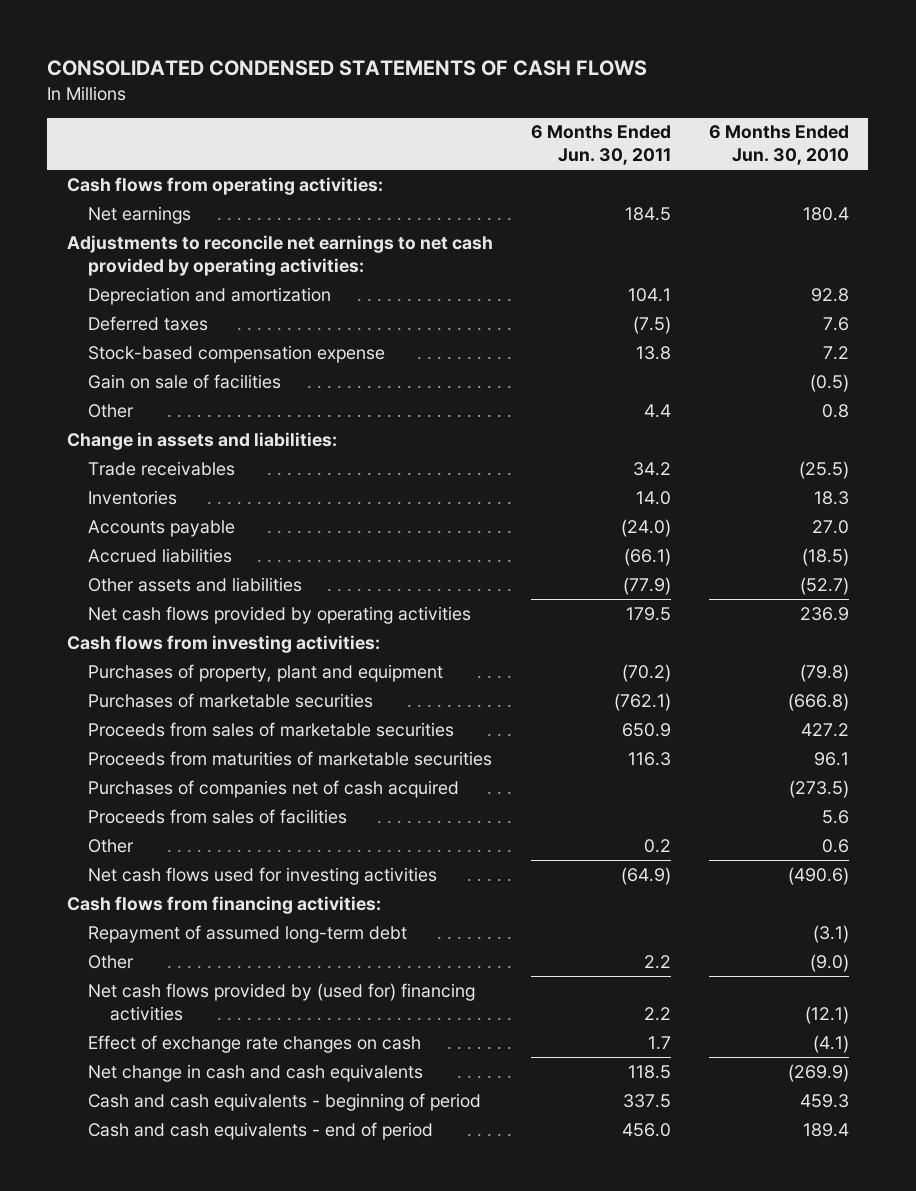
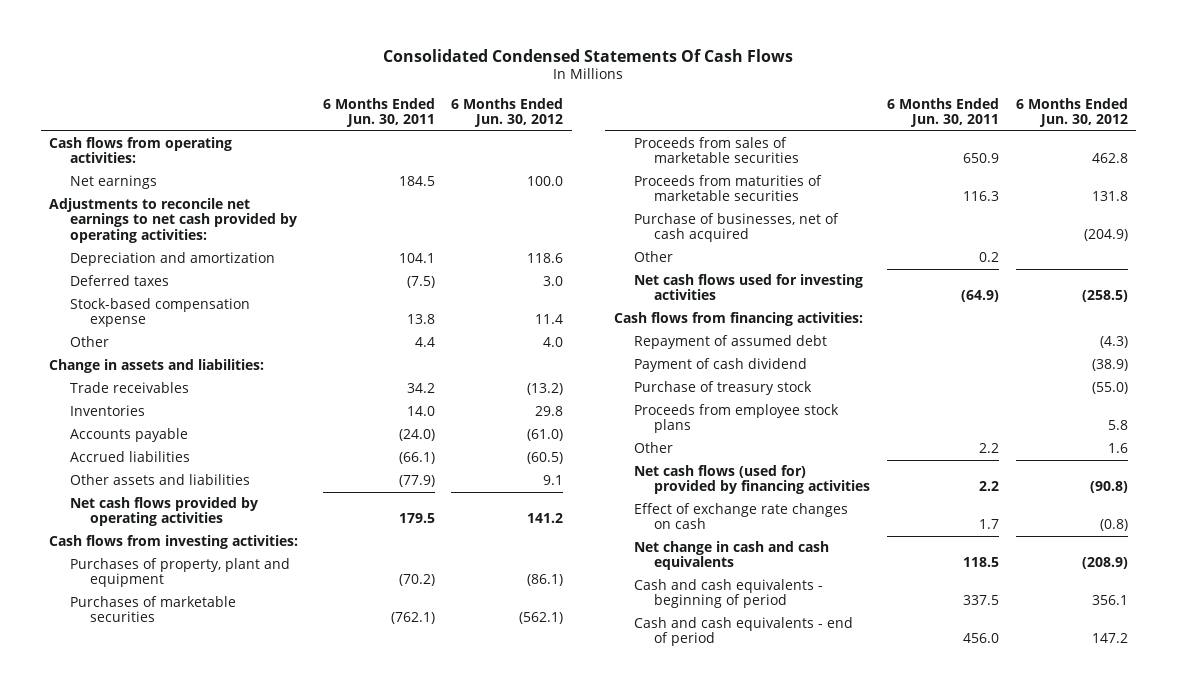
- CONSOLIDATED CONDENSED STATEMENTS OF CASH FLOWS
+ Consolidated Condensed Statements Of Cash Flows
- | 6 Months Ended Jun. 30, 2011 | 6 Months Ended Jun. 30, 2010
+ | 6 Months Ended Jun. 30, 2011 | 6 Months Ended Jun. 30, 2012
- Gain on sale of facilities | | (0.5)
- Purchases of companies net of cash acquired | | (273.5)
- Proceeds from sales of facilities | | 5.6
+ Purchase of businesses, net of cash acquired | | (204.9)
- Repayment of assumed long-term debt | | (3.1)
+ Repayment of assumed debt | | (4.3)
+ Payment of cash dividend | | (38.9)
+ Purchase of treasury stock | | (55.0)
+ Proceeds from employee stock plans | | 5.8
- Net cash flows provided by (used for) financing activities | 2.2 | (12.1)
+ Net cash flows (used for) provided by financing activities | 2.2 | (90.8)

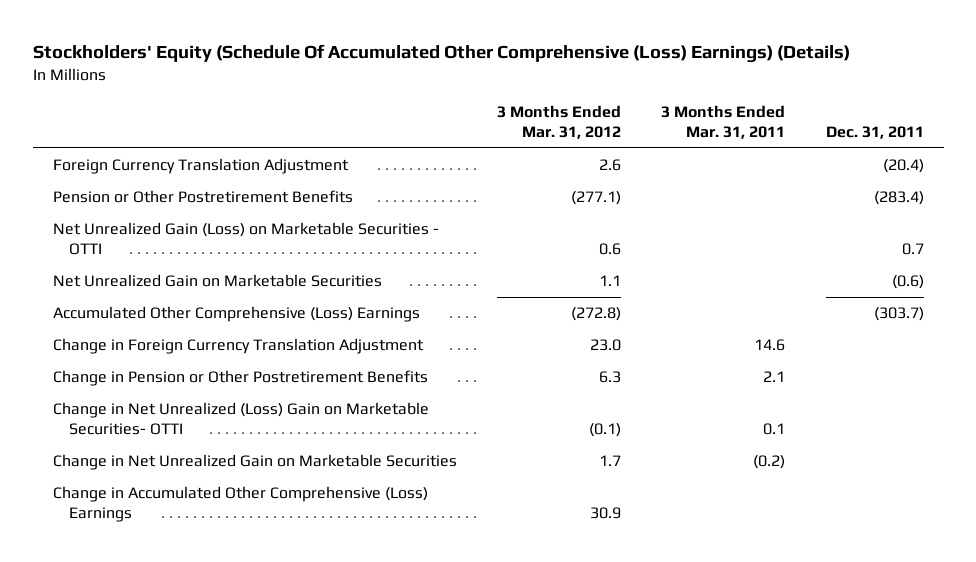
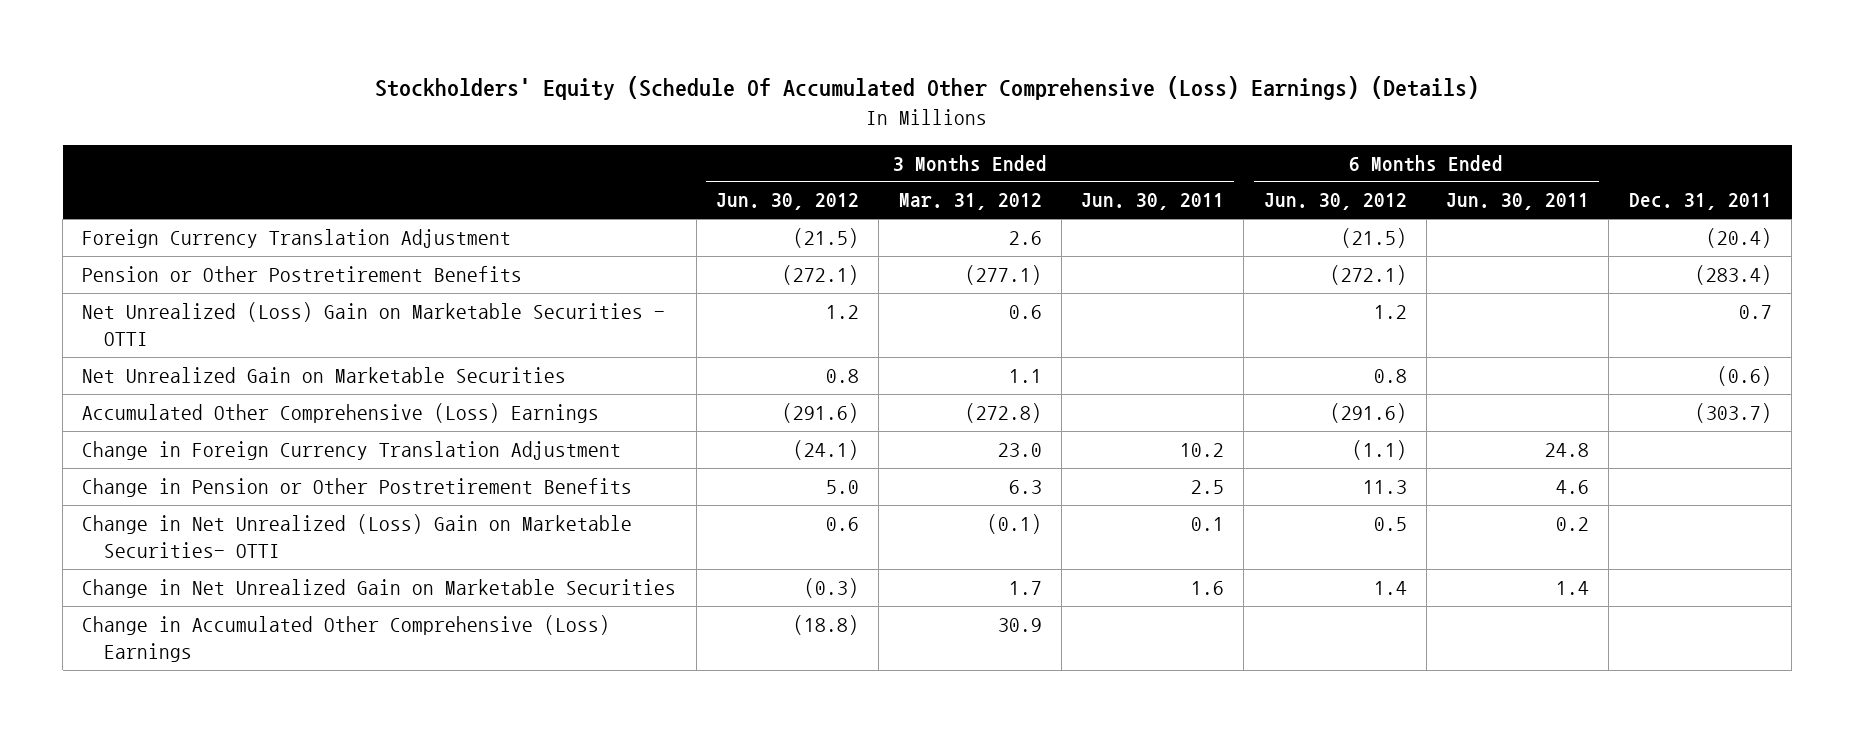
- | 3 Months Ended Mar. 31, 2012 | 3 Months Ended Mar. 31, 2011 | Dec. 31, 2011
+ | 3 Months Ended Jun. 30, 2012 | 3 Months Ended Mar. 31, 2012 | 3 Months Ended Jun. 30, 2011 | 6 Months Ended Jun. 30, 2012 | 6 Months Ended Jun. 30, 2011 | Dec. 31, 2011
- Net Unrealized Gain (Loss) on Marketable Securities - OTTI | 0.6 | | 0.7
+ Net Unrealized (Loss) Gain on Marketable Securities - OTTI | 1.2 | 0.6 | | 1.2 | | 0.7

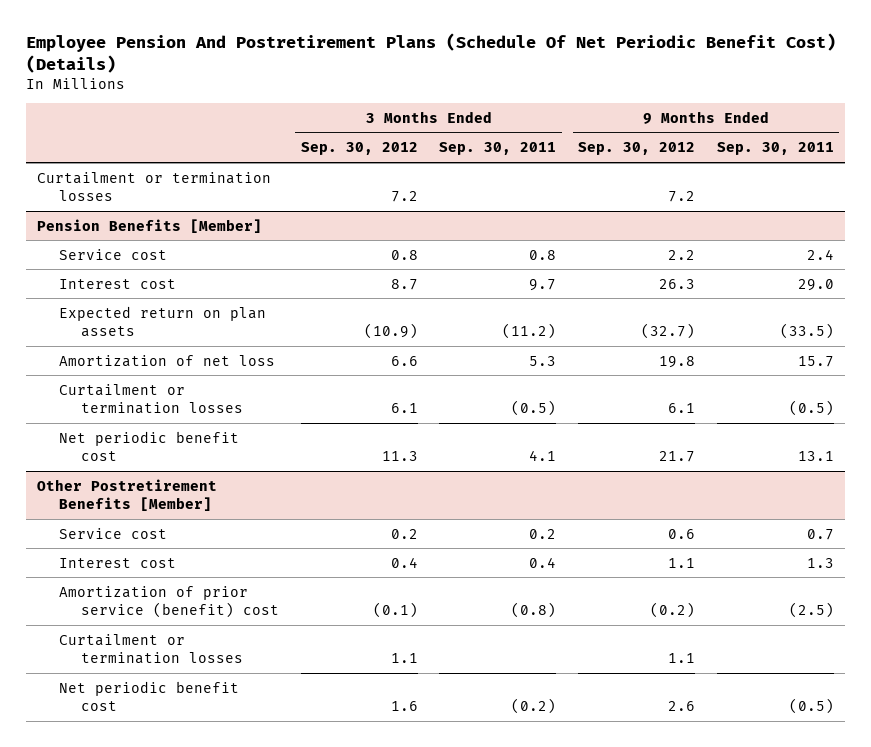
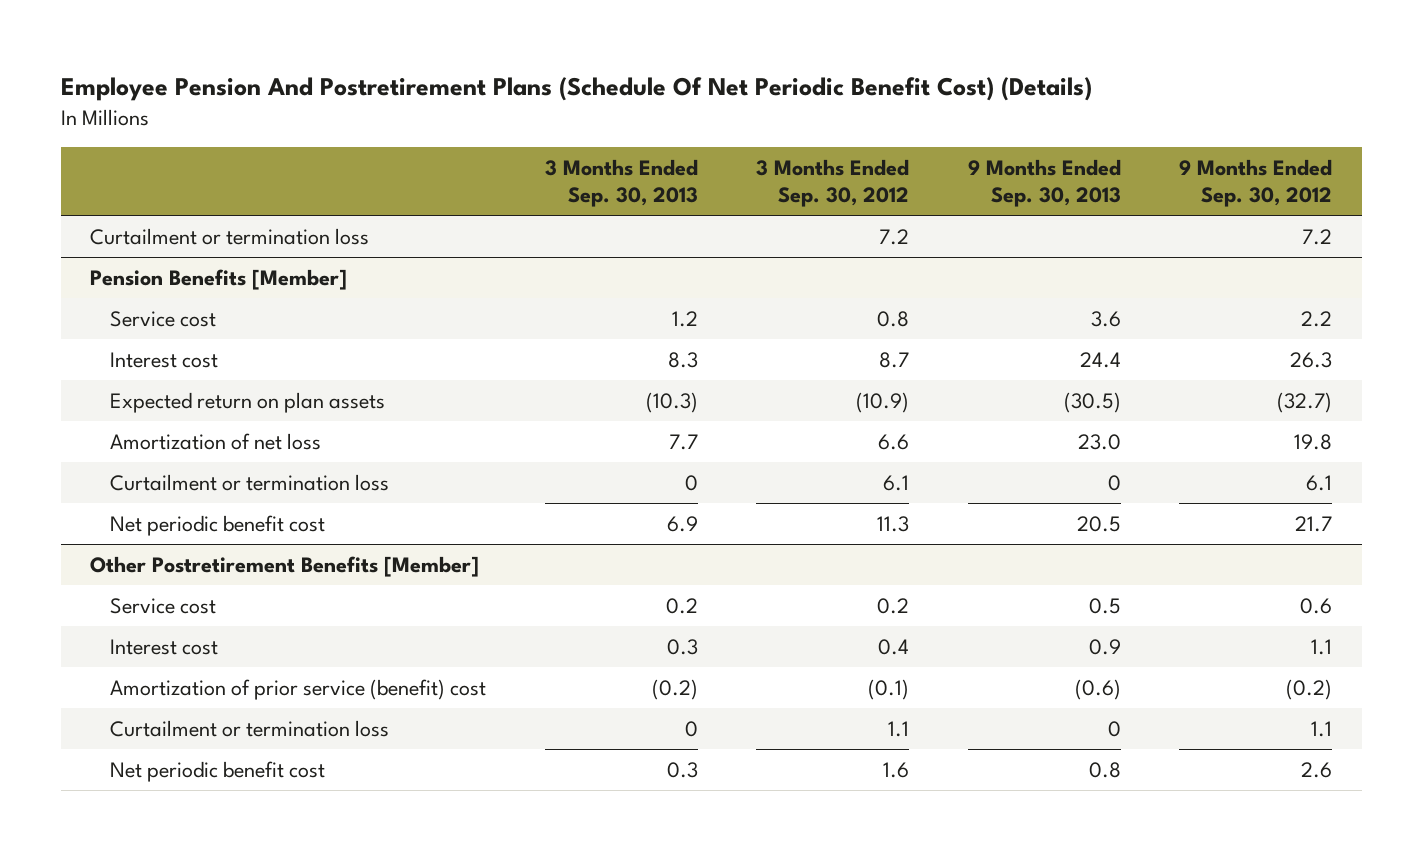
- | 3 Months Ended Sep. 30, 2012 | 3 Months Ended Sep. 30, 2011 | 9 Months Ended Sep. 30, 2012 | 9 Months Ended Sep. 30, 2011
+ | 3 Months Ended Sep. 30, 2013 | 3 Months Ended Sep. 30, 2012 | 9 Months Ended Sep. 30, 2013 | 9 Months Ended Sep. 30, 2012
- Curtailment or termination losses | 7.2 | | 7.2 |
+ Curtailment or termination loss | | 7.2 | | 7.2
@ Pension Benefits [Member]
- Curtailment or termination losses | 6.1 | (0.5) | 6.1 | (0.5)
+ Curtailment or termination loss | 0 | 6.1 | 0 | 6.1
@ Other Postretirement Benefits [Member]
- Curtailment or termination losses | 1.1 | | 1.1 |
+ Curtailment or termination loss | 0 | 1.1 | 0 | 1.1

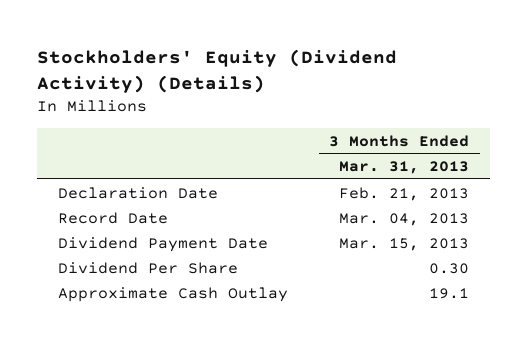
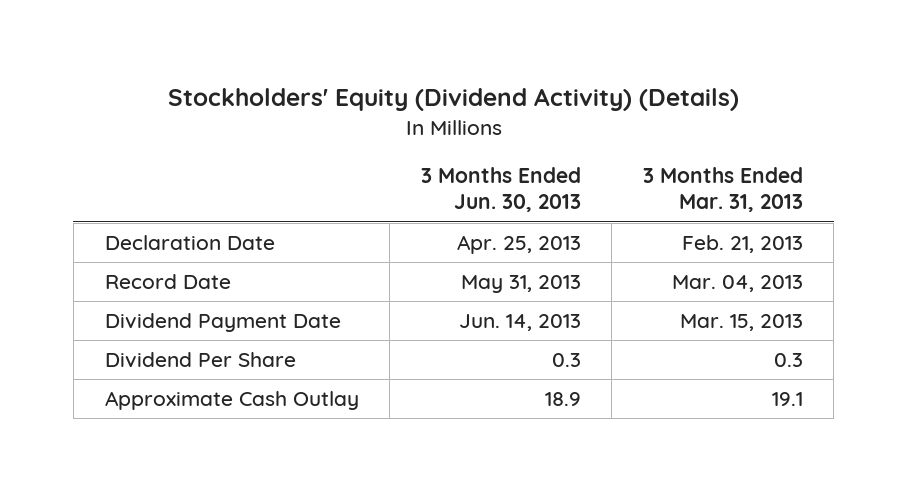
- | 3 Months Ended Mar. 31, 2013
+ | 3 Months Ended Jun. 30, 2013 | 3 Months Ended Mar. 31, 2013
- Dividend Per Share | 0.30
+ Dividend Per Share | 0.3 | 0.3

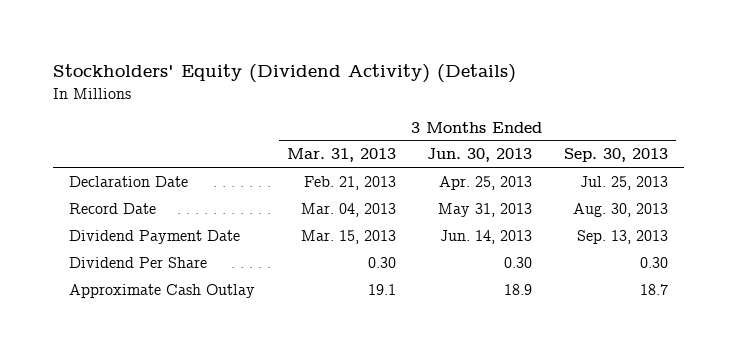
- | 3 Months Ended Jun. 30, 2013 | 3 Months Ended Mar. 31, 2013
+ | 3 Months Ended Mar. 31, 2013 | 3 Months Ended Jun. 30, 2013 | 3 Months Ended Sep. 30, 2013
- Dividend Per Share | 0.3 | 0.3
+ Dividend Per Share | 0.30 | 0.30 | 0.30

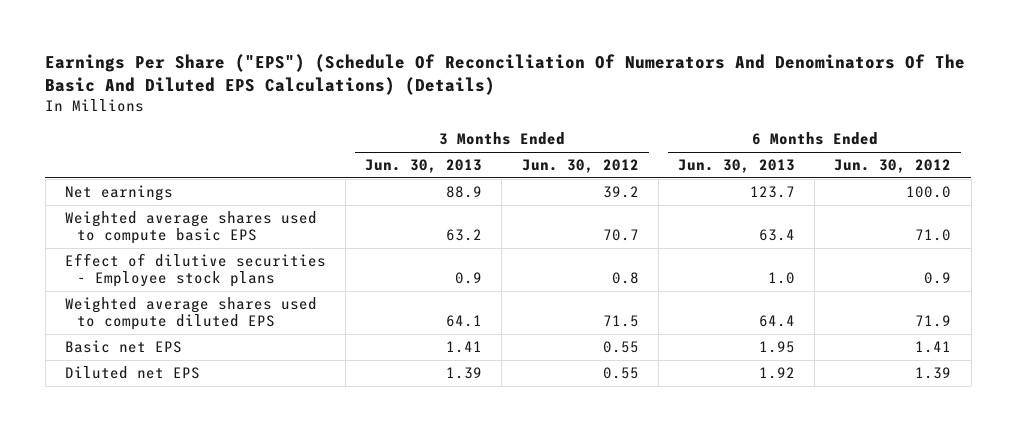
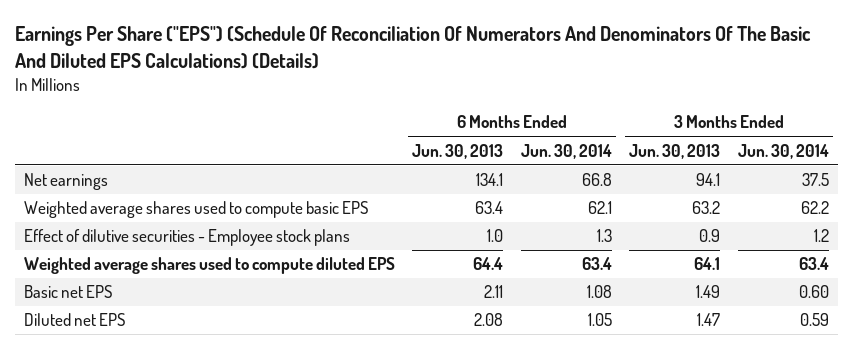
- | 3 Months Ended Jun. 30, 2013 | 3 Months Ended Jun. 30, 2012 | 6 Months Ended Jun. 30, 2013 | 6 Months Ended Jun. 30, 2012
+ | 6 Months Ended Jun. 30, 2013 | 6 Months Ended Jun. 30, 2014 | 3 Months Ended Jun. 30, 2013 | 3 Months Ended Jun. 30, 2014
- Net earnings | 88.9 | 39.2 | 123.7 | 100.0
+ Net earnings | 134.1 | 66.8 | 94.1 | 37.5
- Basic net EPS | 1.41 | 0.55 | 1.95 | 1.41
- Diluted net EPS | 1.39 | 0.55 | 1.92 | 1.39
+ Basic net EPS | 2.11 | 1.08 | 1.49 | 0.60
+ Diluted net EPS | 2.08 | 1.05 | 1.47 | 0.59

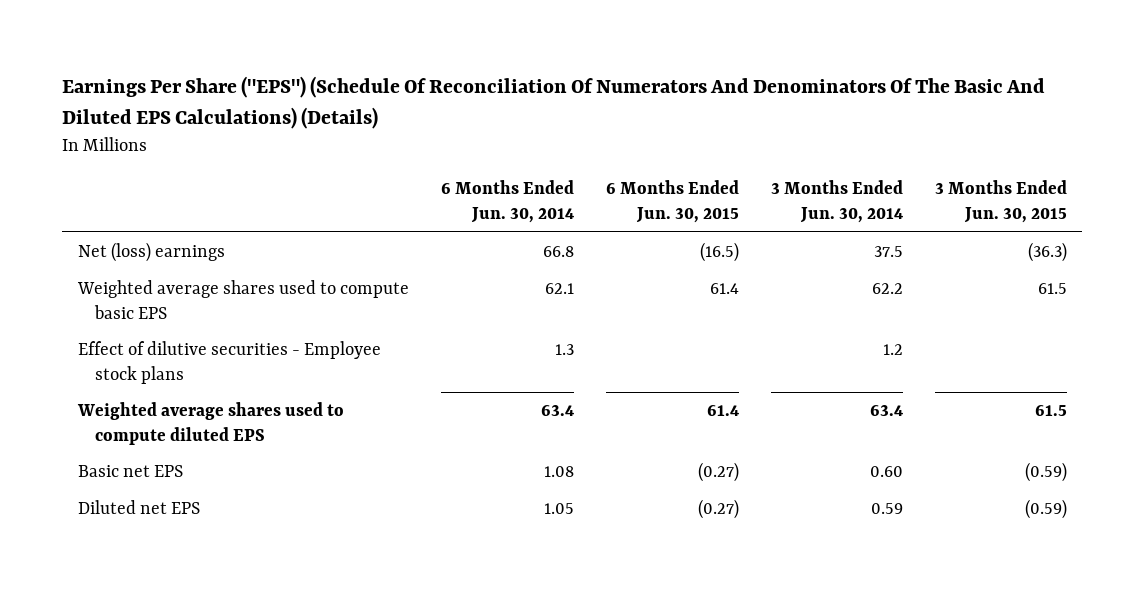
- | 6 Months Ended Jun. 30, 2013 | 6 Months Ended Jun. 30, 2014 | 3 Months Ended Jun. 30, 2013 | 3 Months Ended Jun. 30, 2014
+ | 6 Months Ended Jun. 30, 2014 | 6 Months Ended Jun. 30, 2015 | 3 Months Ended Jun. 30, 2014 | 3 Months Ended Jun. 30, 2015
- Net earnings | 134.1 | 66.8 | 94.1 | 37.5
+ Net (loss) earnings | 66.8 | (16.5) | 37.5 | (36.3)

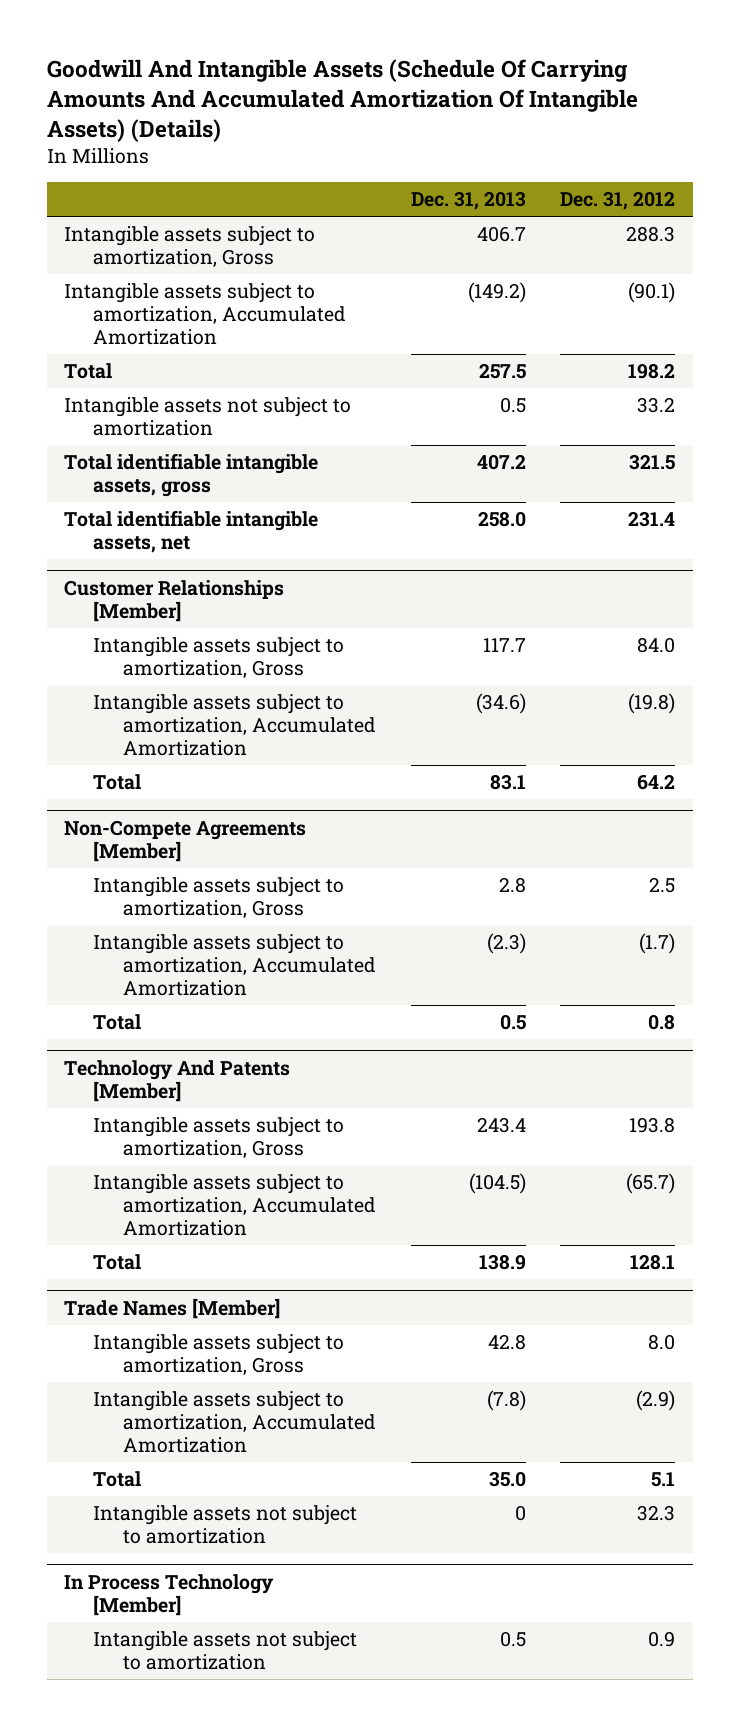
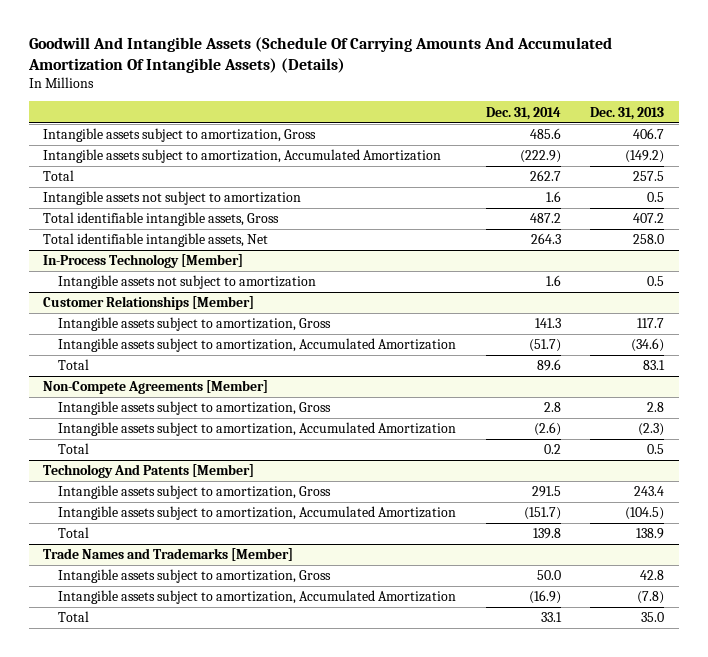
- | Dec. 31, 2013 | Dec. 31, 2012
+ | Dec. 31, 2014 | Dec. 31, 2013
- Total identifiable intangible assets, gross | 407.2 | 321.5
- Total identifiable intangible assets, net | 258.0 | 231.4
+ Total identifiable intangible assets, Gross | 487.2 | 407.2
+ Total identifiable intangible assets, Net | 264.3 | 258.0
+ In-Process Technology [Member]
+ Intangible assets not subject to amortization | 1.6 | 0.5
- Trade Names [Member]
+ Trade Names and Trademarks [Member]
- Intangible assets not subject to amortization | 0 | 32.3
- In Process Technology [Member]
- Intangible assets not subject to amortization | 0.5 | 0.9

